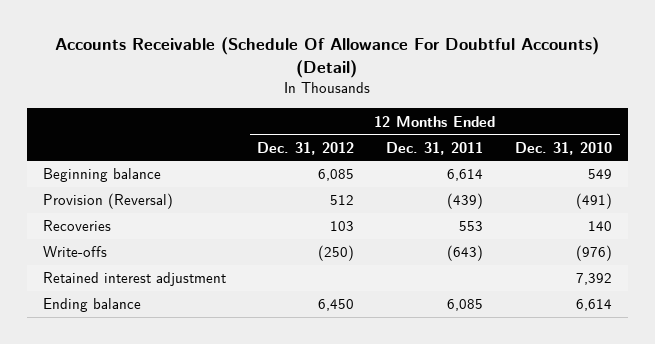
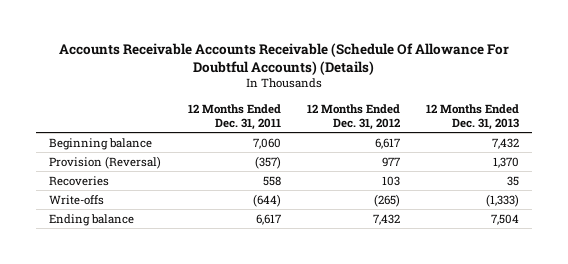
- Accounts Receivable (Schedule Of Allowance For Doubtful Accounts) (Detail)
+ Accounts Receivable Accounts Receivable (Schedule Of Allowance For Doubtful Accounts) (Details)
- | 12 Months Ended Dec. 31, 2012 | 12 Months Ended Dec. 31, 2011 | 12 Months Ended Dec. 31, 2010
+ | 12 Months Ended Dec. 31, 2011 | 12 Months Ended Dec. 31, 2012 | 12 Months Ended Dec. 31, 2013
- Beginning balance | 6,085 | 6,614 | 549
- Provision (Reversal) | 512 | (439) | (491)
- Recoveries | 103 | 553 | 140
- Write-offs | (250) | (643) | (976)
- Retained interest adjustment | | | 7,392
- Ending balance | 6,450 | 6,085 | 6,614
+ Beginning balance | 7,060 | 6,617 | 7,432
+ Provision (Reversal) | (357) | 977 | 1,370
+ Recoveries | 558 | 103 | 35
+ Write-offs | (644) | (265) | (1,333)
+ Ending balance | 6,617 | 7,432 | 7,504

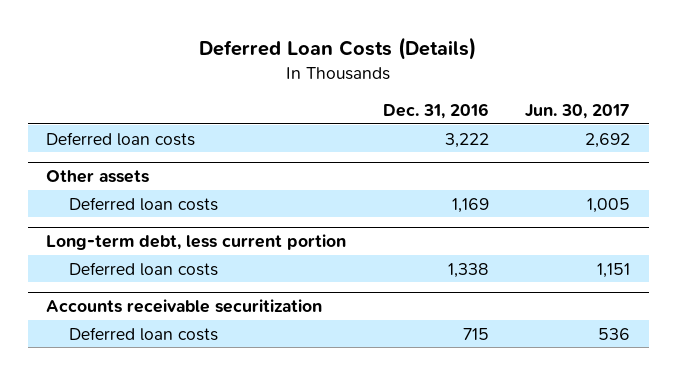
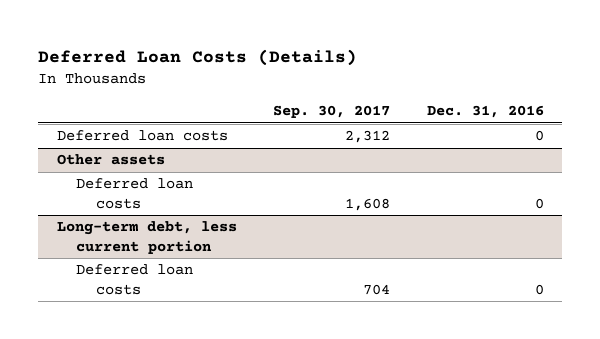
- | Dec. 31, 2016 | Jun. 30, 2017
+ | Sep. 30, 2017 | Dec. 31, 2016
- Deferred loan costs | 3,222 | 2,692
+ Deferred loan costs | 2,312 | 0
@ Other assets
- Deferred loan costs | 1,169 | 1,005
+ Deferred loan costs | 1,608 | 0
@ Long-term debt, less current portion
- Deferred loan costs | 1,338 | 1,151
- Accounts receivable securitization
- Deferred loan costs | 715 | 536
@ Long-term debt, less current portion
+ Deferred loan costs | 704 | 0

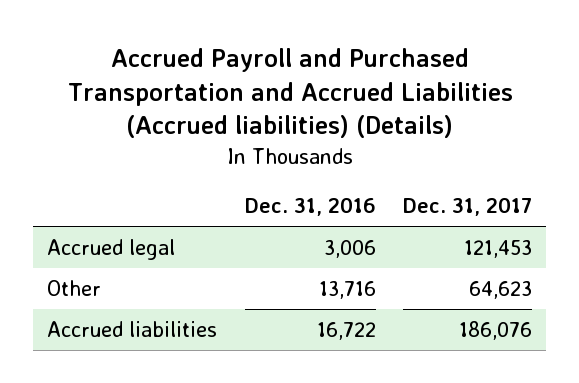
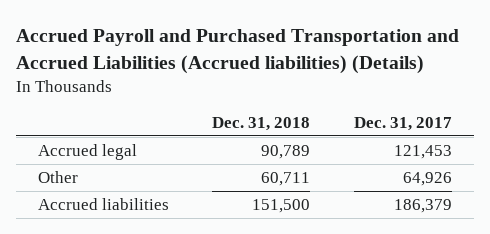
- | Dec. 31, 2016 | Dec. 31, 2017
+ | Dec. 31, 2018 | Dec. 31, 2017
- Other | 13,716 | 64,623
- Accrued liabilities | 16,722 | 186,076
+ Other | 60,711 | 64,926
+ Accrued liabilities | 151,500 | 186,379

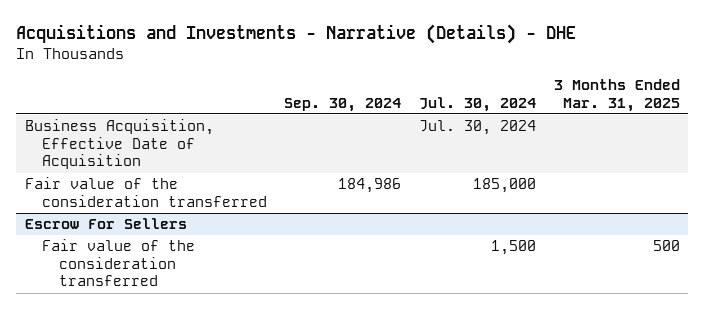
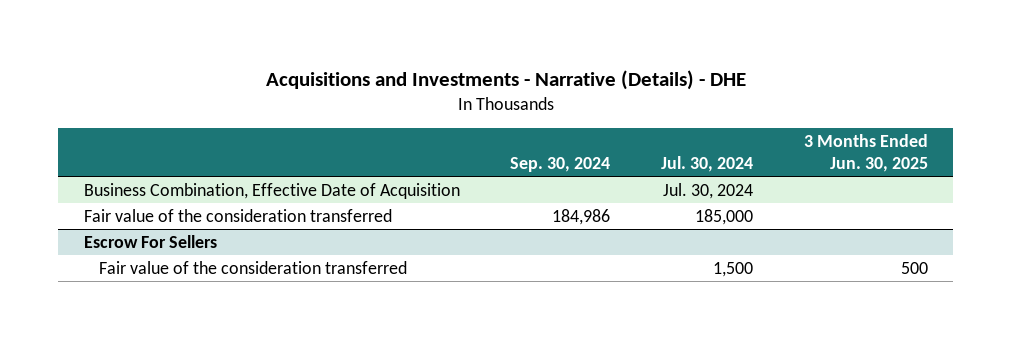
- | Sep. 30, 2024 | Jul. 30, 2024 | 3 Months Ended Mar. 31, 2025
+ | Sep. 30, 2024 | Jul. 30, 2024 | 3 Months Ended Jun. 30, 2025
- Business Acquisition, Effective Date of Acquisition | | Jul. 30, 2024 |
+ Business Combination, Effective Date of Acquisition | | Jul. 30, 2024 |

